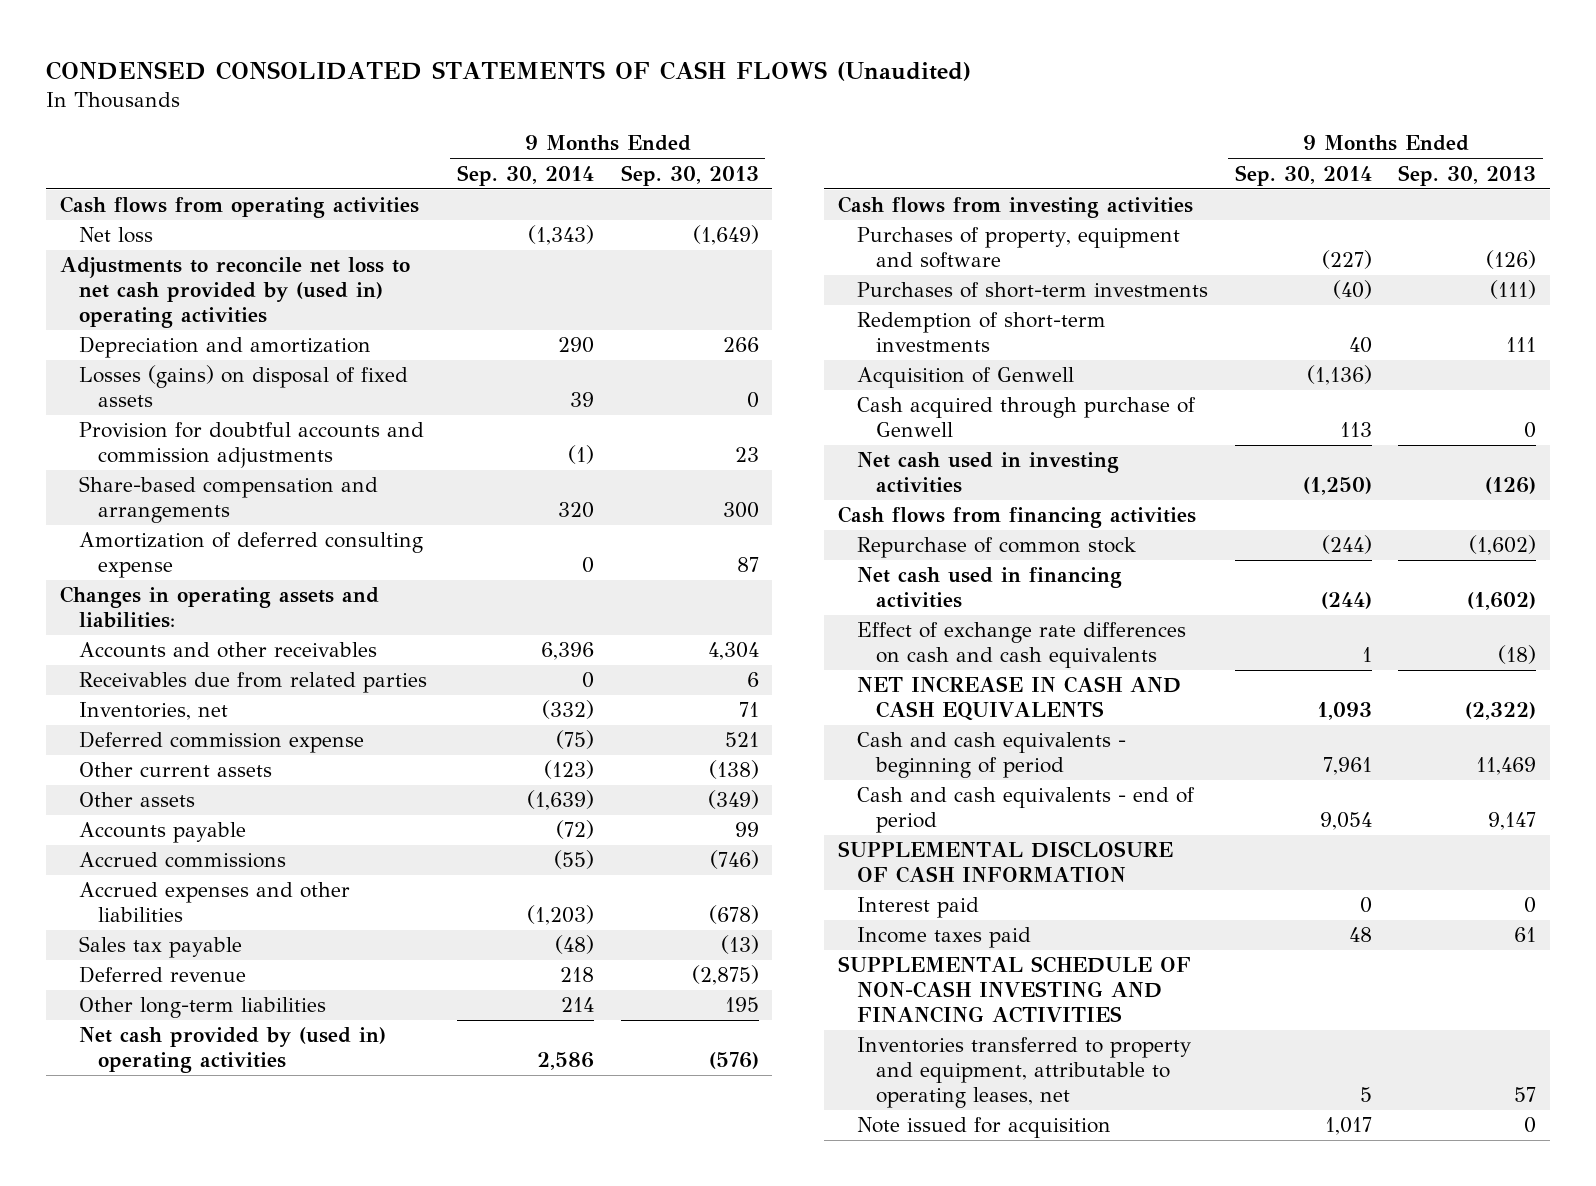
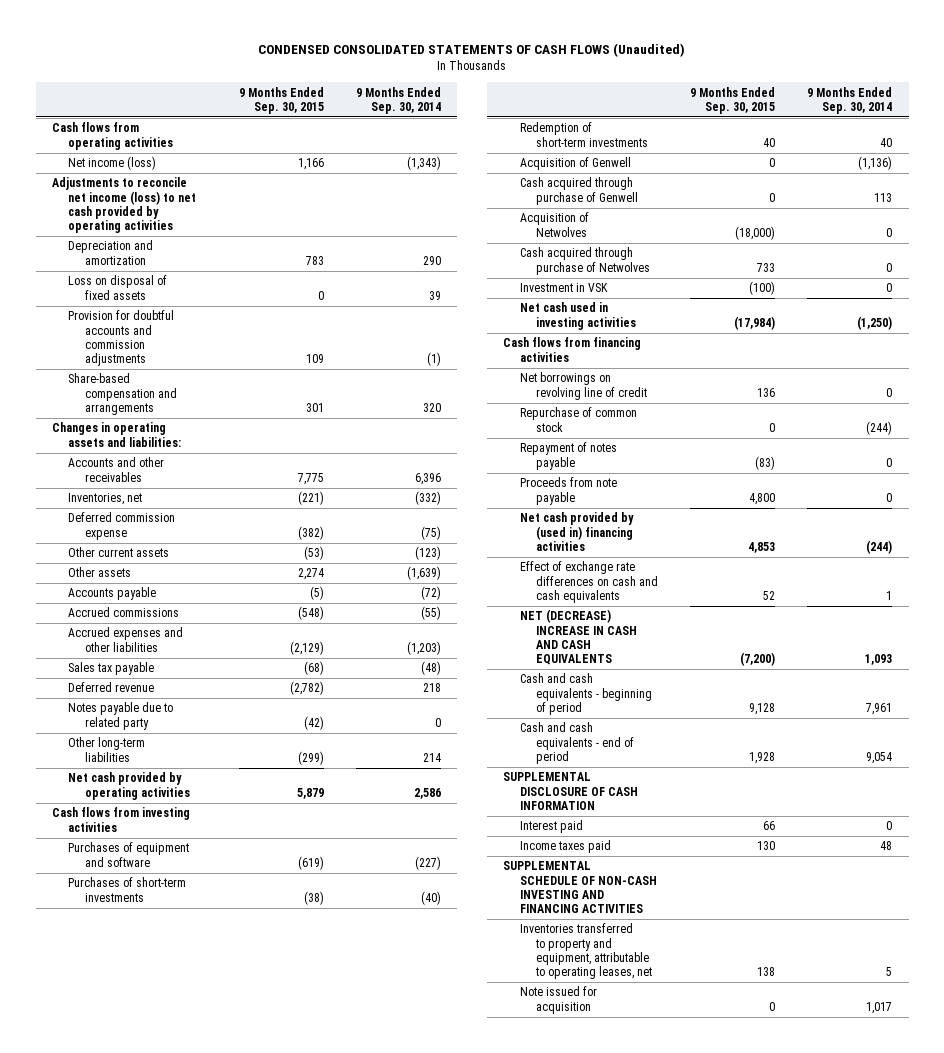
- | 9 Months Ended Sep. 30, 2014 | 9 Months Ended Sep. 30, 2013
+ | 9 Months Ended Sep. 30, 2015 | 9 Months Ended Sep. 30, 2014
- Net loss | (1,343) | (1,649)
- Adjustments to reconcile net loss to net cash provided by (used in) operating activities
+ Net income (loss) | 1,166 | (1,343)
+ Adjustments to reconcile net income (loss) to net cash provided by operating activities
- Losses (gains) on disposal of fixed assets | 39 | 0
+ Loss on disposal of fixed assets | 0 | 39
- Amortization of deferred consulting expense | 0 | 87
- Receivables due from related parties | 0 | 6
+ Notes payable due to related party | (42) | 0
- Net cash provided by (used in) operating activities | 2,586 | (576)
+ Net cash provided by operating activities | 5,879 | 2,586
- Purchases of property, equipment and software | (227) | (126)
+ Purchases of equipment and software | (619) | (227)
+ Acquisition of Netwolves | (18,000) | 0
+ Cash acquired through purchase of Netwolves | 733 | 0
+ Investment in VSK | (100) | 0
+ Net borrowings on revolving line of credit | 136 | 0
- Net cash used in financing activities | (244) | (1,602)
+ Repayment of notes payable | (83) | 0
+ Proceeds from note payable | 4,800 | 0
+ Net cash provided by (used in) financing activities | 4,853 | (244)
- NET INCREASE IN CASH AND CASH EQUIVALENTS | 1,093 | (2,322)
+ NET (DECREASE) INCREASE IN CASH AND CASH EQUIVALENTS | (7,200) | 1,093

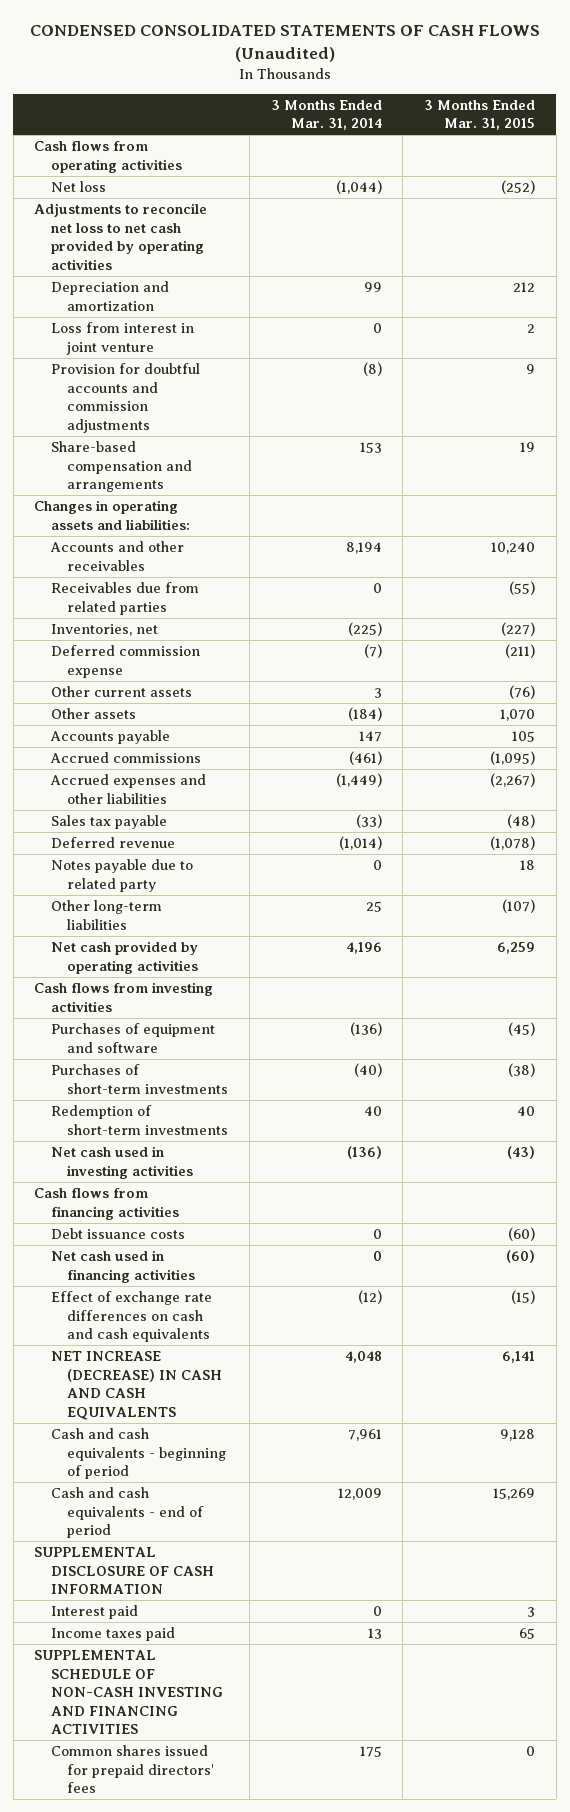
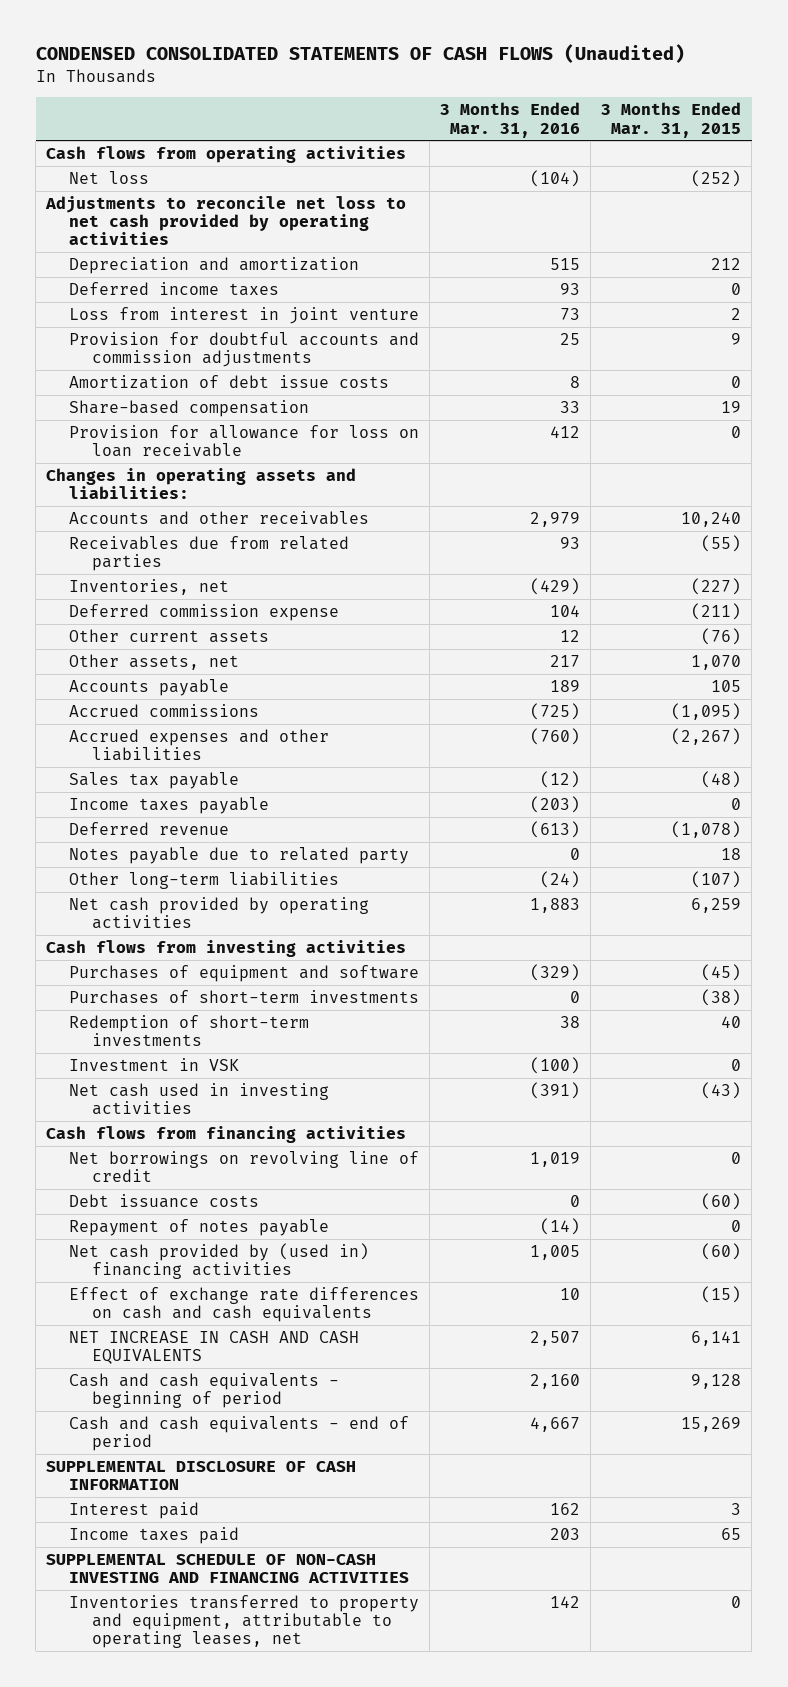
- | 3 Months Ended Mar. 31, 2014 | 3 Months Ended Mar. 31, 2015
+ | 3 Months Ended Mar. 31, 2016 | 3 Months Ended Mar. 31, 2015
+ Deferred income taxes | 93 | 0
- Share-based compensation and arrangements | 153 | 19
+ Amortization of debt issue costs | 8 | 0
+ Share-based compensation | 33 | 19
+ Provision for allowance for loss on loan receivable | 412 | 0
- Other assets | (184) | 1,070
+ Other assets, net | 217 | 1,070
+ Income taxes payable | (203) | 0
+ Investment in VSK | (100) | 0
+ Net borrowings on revolving line of credit | 1,019 | 0
- Net cash used in financing activities | 0 | (60)
+ Repayment of notes payable | (14) | 0
+ Net cash provided by (used in) financing activities | 1,005 | (60)
- NET INCREASE (DECREASE) IN CASH AND CASH EQUIVALENTS | 4,048 | 6,141
+ NET INCREASE IN CASH AND CASH EQUIVALENTS | 2,507 | 6,141
- Common shares issued for prepaid directors' fees | 175 | 0
+ Inventories transferred to property and equipment, attributable to operating leases, net | 142 | 0

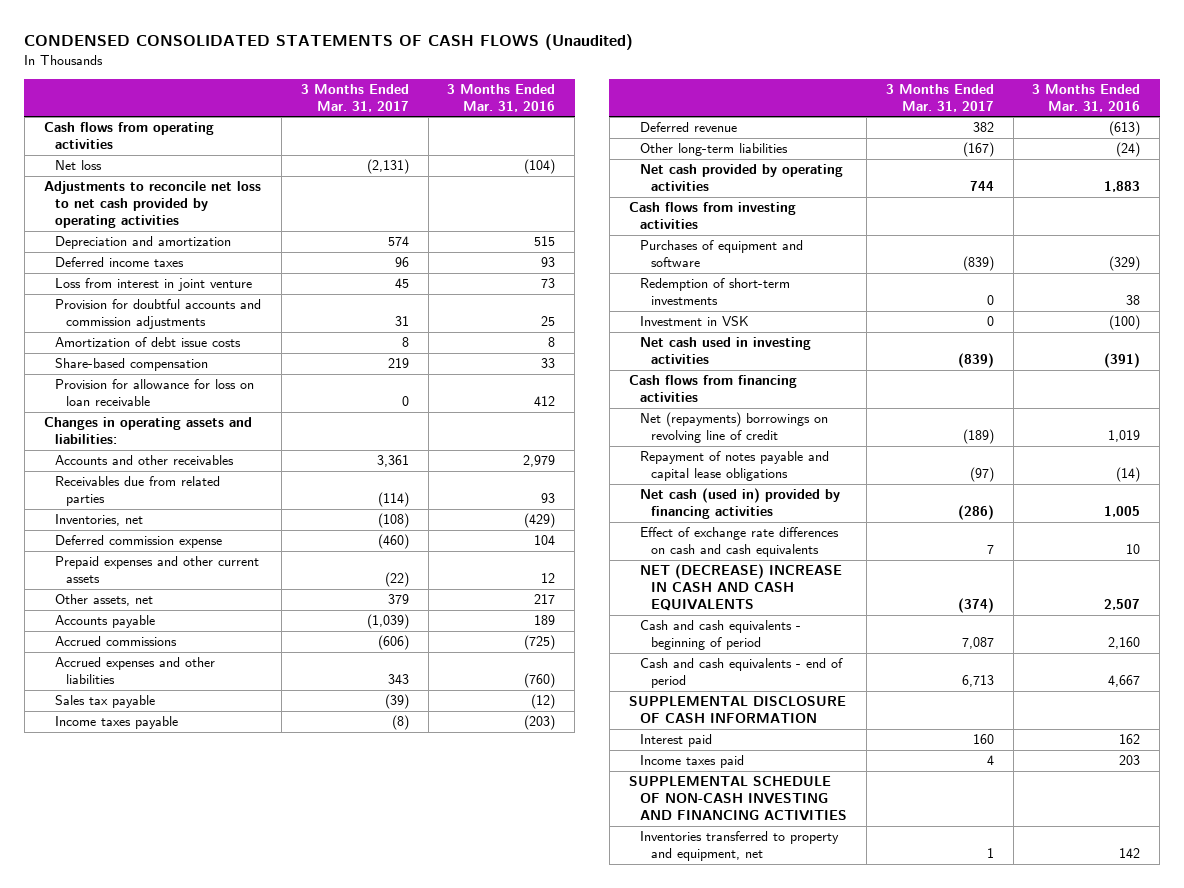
- | 3 Months Ended Mar. 31, 2016 | 3 Months Ended Mar. 31, 2015
+ | 3 Months Ended Mar. 31, 2017 | 3 Months Ended Mar. 31, 2016
- Other current assets | 12 | (76)
+ Prepaid expenses and other current assets | (22) | 12
- Notes payable due to related party | 0 | 18
- Purchases of short-term investments | 0 | (38)
- Net borrowings on revolving line of credit | 1,019 | 0
- Debt issuance costs | 0 | (60)
- Repayment of notes payable | (14) | 0
- Net cash provided by (used in) financing activities | 1,005 | (60)
+ Net (repayments) borrowings on revolving line of credit | (189) | 1,019
+ Repayment of notes payable and capital lease obligations | (97) | (14)
+ Net cash (used in) provided by financing activities | (286) | 1,005
- NET INCREASE IN CASH AND CASH EQUIVALENTS | 2,507 | 6,141
+ NET (DECREASE) INCREASE IN CASH AND CASH EQUIVALENTS | (374) | 2,507
- Inventories transferred to property and equipment, attributable to operating leases, net | 142 | 0
+ Inventories transferred to property and equipment, net | 1 | 142

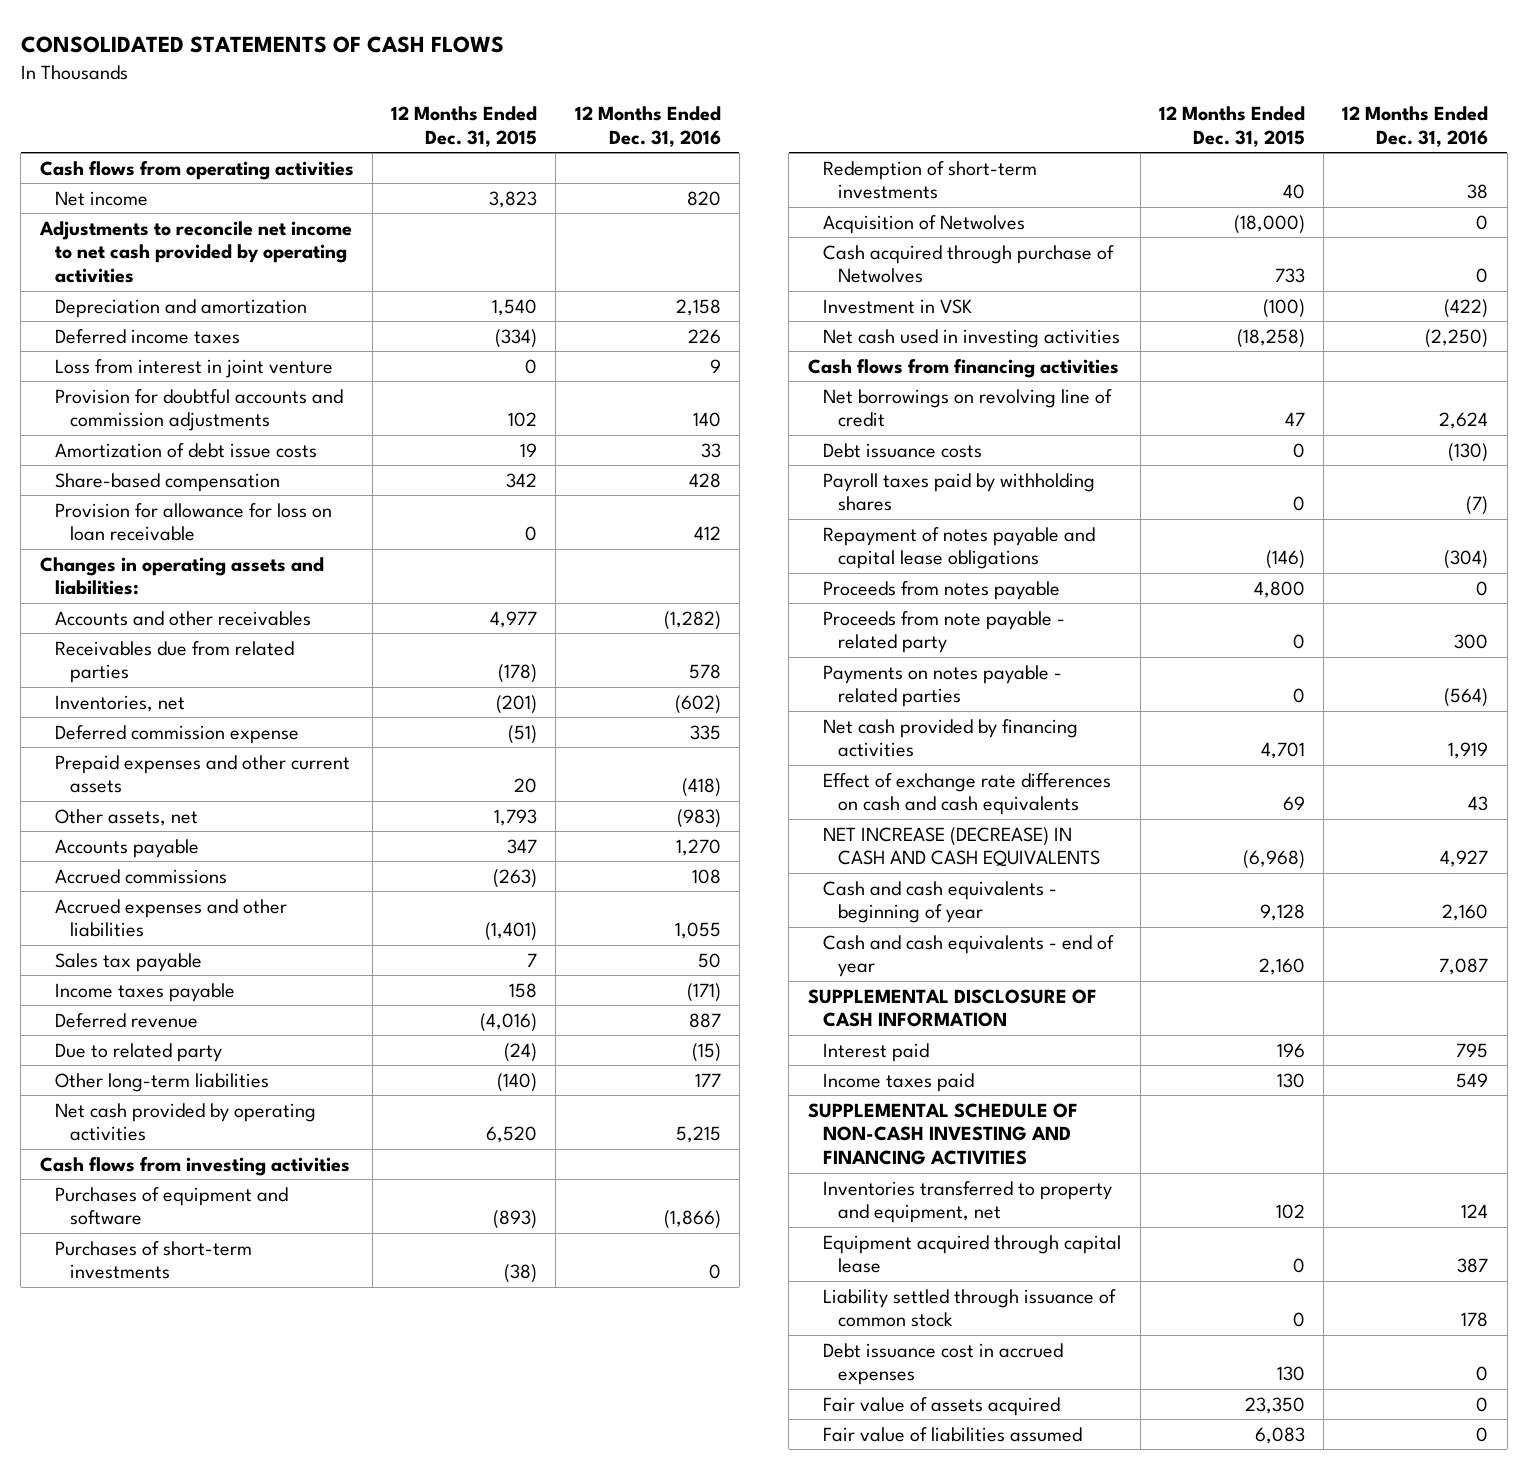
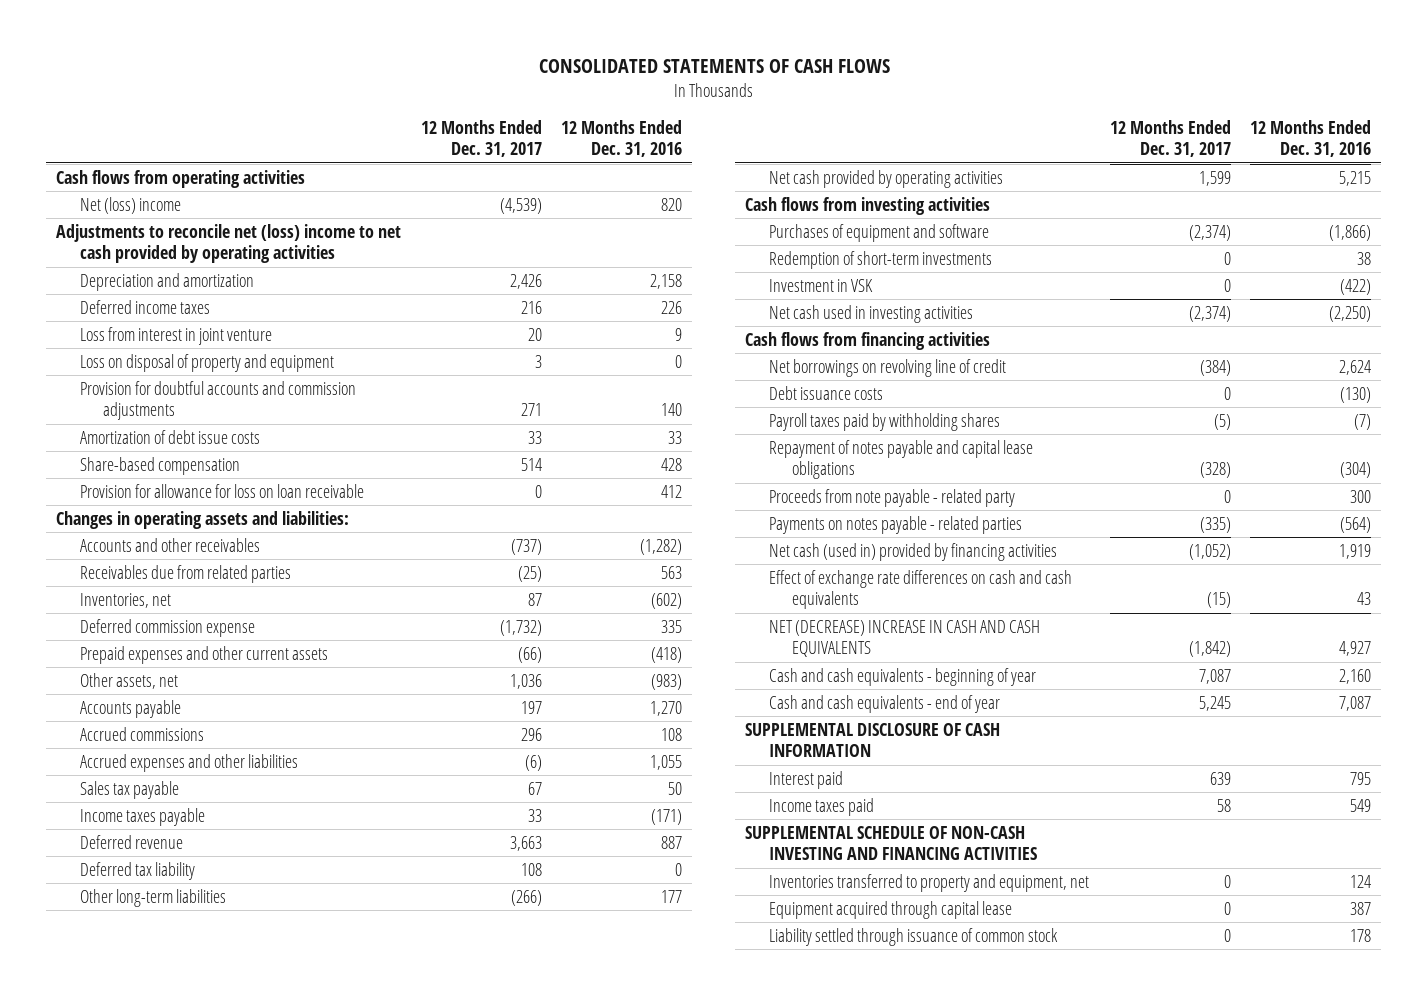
- | 12 Months Ended Dec. 31, 2015 | 12 Months Ended Dec. 31, 2016
+ | 12 Months Ended Dec. 31, 2017 | 12 Months Ended Dec. 31, 2016
- Net income | 3,823 | 820
- Adjustments to reconcile net income to net cash provided by operating activities
+ Net (loss) income | (4,539) | 820
+ Adjustments to reconcile net (loss) income to net cash provided by operating activities
+ Loss on disposal of property and equipment | 3 | 0
- Receivables due from related parties | (178) | 578
+ Receivables due from related parties | (25) | 563
- Due to related party | (24) | (15)
+ Deferred tax liability | 108 | 0
- Purchases of short-term investments | (38) | 0
- Acquisition of Netwolves | (18,000) | 0
- Cash acquired through purchase of Netwolves | 733 | 0
- Proceeds from notes payable | 4,800 | 0
- Net cash provided by financing activities | 4,701 | 1,919
+ Net cash (used in) provided by financing activities | (1,052) | 1,919
- NET INCREASE (DECREASE) IN CASH AND CASH EQUIVALENTS | (6,968) | 4,927
+ NET (DECREASE) INCREASE IN CASH AND CASH EQUIVALENTS | (1,842) | 4,927
- Debt issuance cost in accrued expenses | 130 | 0
- Fair value of assets acquired | 23,350 | 0
- Fair value of liabilities assumed | 6,083 | 0

